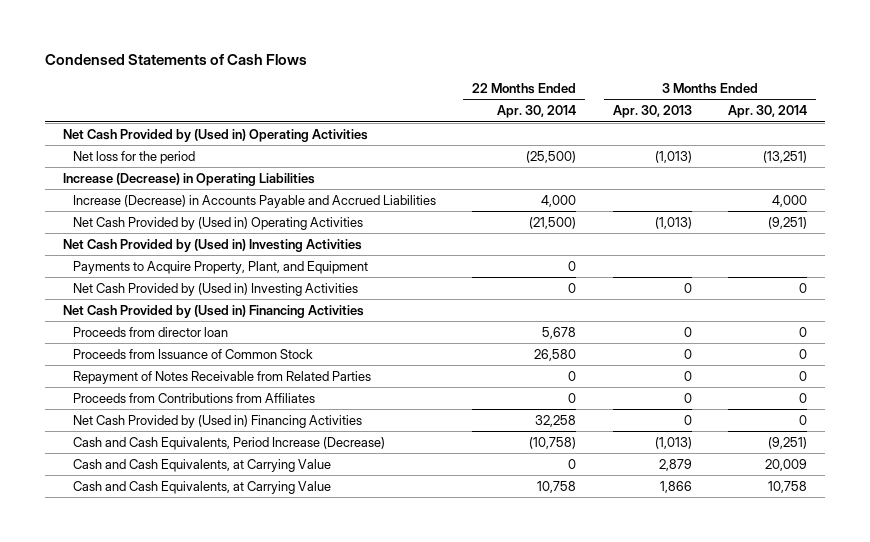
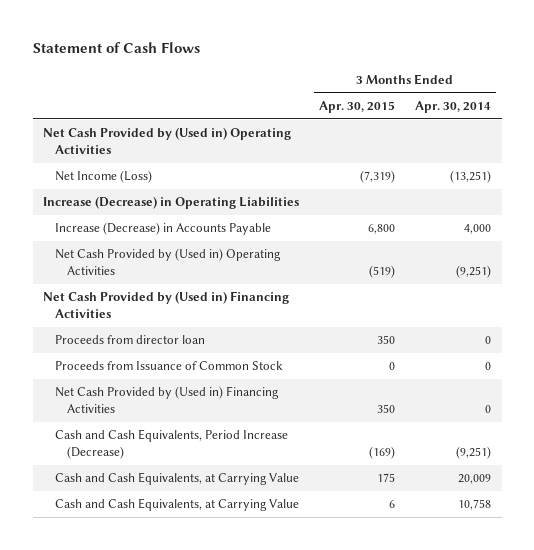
- Condensed Statements of Cash Flows
+ Statement of Cash Flows
- | 22 Months Ended Apr. 30, 2014 | 3 Months Ended Apr. 30, 2013 | 3 Months Ended Apr. 30, 2014
+ | 3 Months Ended Apr. 30, 2015 | 3 Months Ended Apr. 30, 2014
- Net loss for the period | (25,500) | (1,013) | (13,251)
+ Net Income (Loss) | (7,319) | (13,251)
- Increase (Decrease) in Accounts Payable and Accrued Liabilities | 4,000 | | 4,000
+ Increase (Decrease) in Accounts Payable | 6,800 | 4,000
- Net Cash Provided by (Used in) Investing Activities
- Payments to Acquire Property, Plant, and Equipment | 0 | |
- Net Cash Provided by (Used in) Investing Activities | 0 | 0 | 0
- Repayment of Notes Receivable from Related Parties | 0 | 0 | 0
- Proceeds from Contributions from Affiliates | 0 | 0 | 0

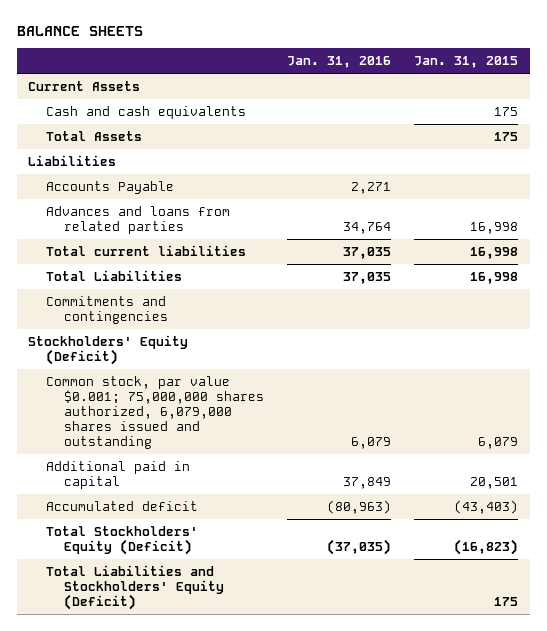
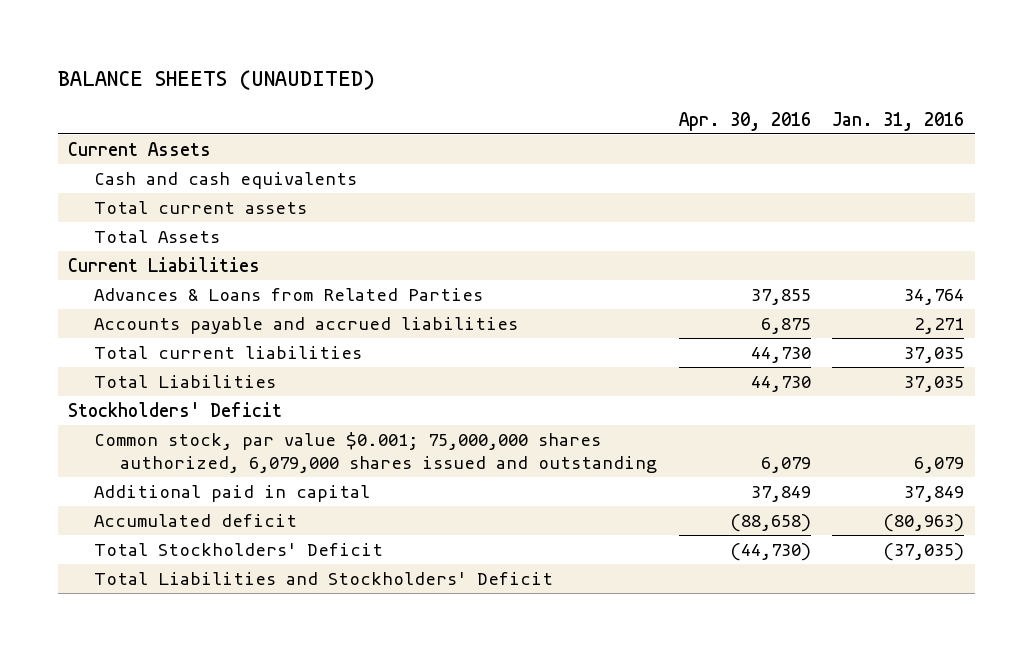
- BALANCE SHEETS
+ BALANCE SHEETS (UNAUDITED)
- | Jan. 31, 2016 | Jan. 31, 2015
+ | Apr. 30, 2016 | Jan. 31, 2016
+ Total current assets
- Liabilities
- Accounts Payable | 2,271 |
- Advances and loans from related parties | 34,764 | 16,998
+ Current Liabilities
+ Advances & Loans from Related Parties | 37,855 | 34,764
+ Accounts payable and accrued liabilities | 6,875 | 2,271
- Commitments and contingencies
- Stockholders' Equity (Deficit)
+ Stockholders' Deficit
- Total Stockholders' Equity (Deficit) | (37,035) | (16,823)
- Total Liabilities and Stockholders' Equity (Deficit) | | 175
+ Total Stockholders' Deficit | (44,730) | (37,035)
+ Total Liabilities and Stockholders' Deficit

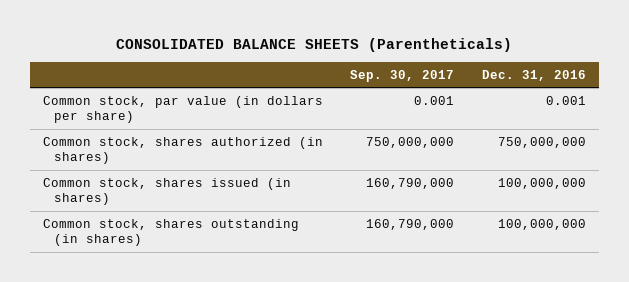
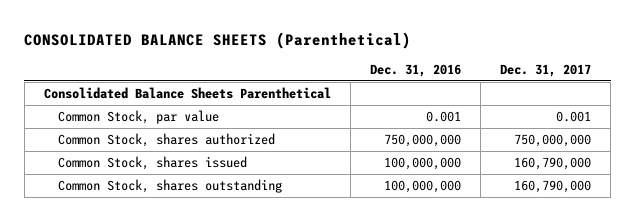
- CONSOLIDATED BALANCE SHEETS (Parentheticals)
+ CONSOLIDATED BALANCE SHEETS (Parenthetical)
- | Sep. 30, 2017 | Dec. 31, 2016
+ | Dec. 31, 2016 | Dec. 31, 2017
- Common stock, par value (in dollars per share) | 0.001 | 0.001
- Common stock, shares authorized (in shares) | 750,000,000 | 750,000,000
- Common stock, shares issued (in shares) | 160,790,000 | 100,000,000
- Common stock, shares outstanding (in shares) | 160,790,000 | 100,000,000
+ Consolidated Balance Sheets Parenthetical
+ Common Stock, par value | 0.001 | 0.001
+ Common Stock, shares authorized | 750,000,000 | 750,000,000
+ Common Stock, shares issued | 100,000,000 | 160,790,000
+ Common Stock, shares outstanding | 100,000,000 | 160,790,000

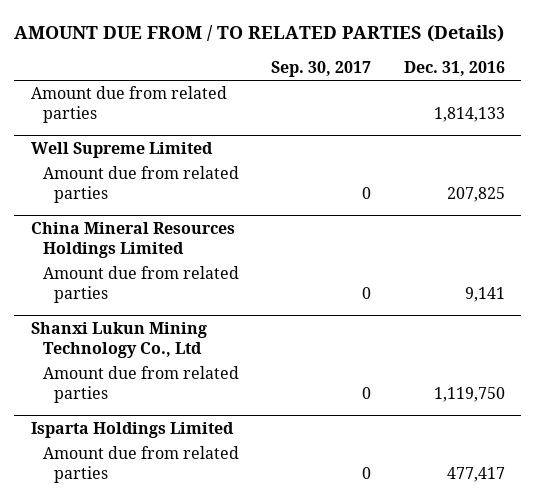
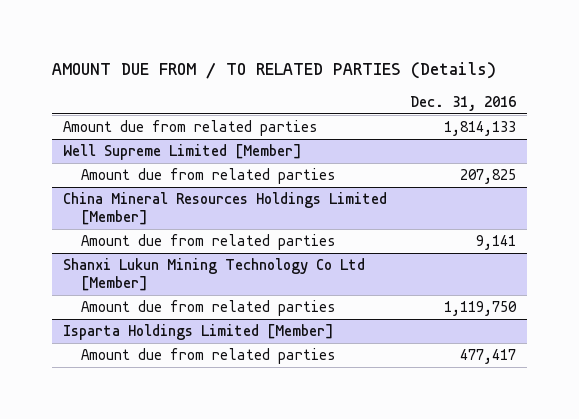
- | Sep. 30, 2017 | Dec. 31, 2016
+ | Dec. 31, 2016
- Well Supreme Limited
+ Well Supreme Limited [Member]
- China Mineral Resources Holdings Limited
+ China Mineral Resources Holdings Limited [Member]
- Shanxi Lukun Mining Technology Co., Ltd
+ Shanxi Lukun Mining Technology Co Ltd [Member]
- Isparta Holdings Limited
+ Isparta Holdings Limited [Member]

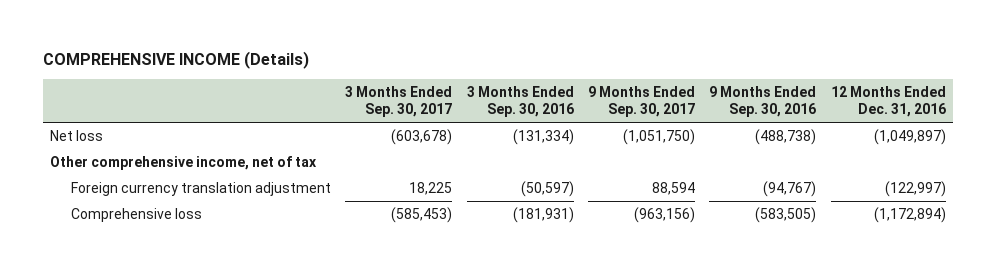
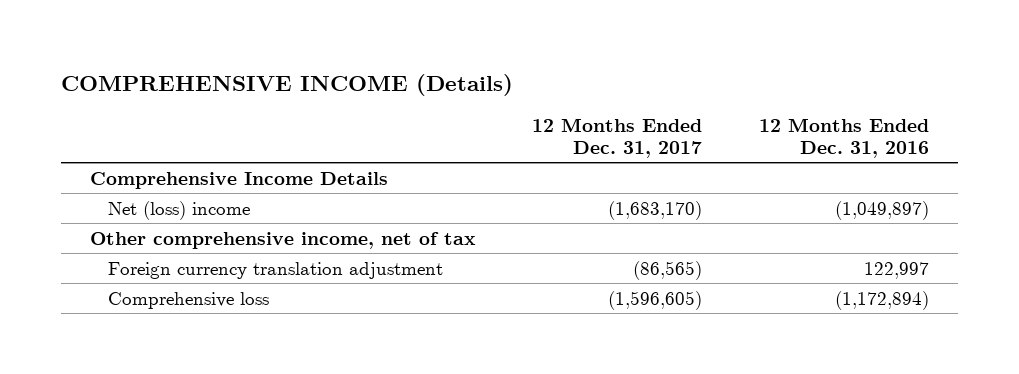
- | 3 Months Ended Sep. 30, 2017 | 3 Months Ended Sep. 30, 2016 | 9 Months Ended Sep. 30, 2017 | 9 Months Ended Sep. 30, 2016 | 12 Months Ended Dec. 31, 2016
+ | 12 Months Ended Dec. 31, 2017 | 12 Months Ended Dec. 31, 2016
- Net loss | (603,678) | (131,334) | (1,051,750) | (488,738) | (1,049,897)
+ Comprehensive Income Details
+ Net (loss) income | (1,683,170) | (1,049,897)
- Foreign currency translation adjustment | 18,225 | (50,597) | 88,594 | (94,767) | (122,997)
+ Foreign currency translation adjustment | (86,565) | 122,997

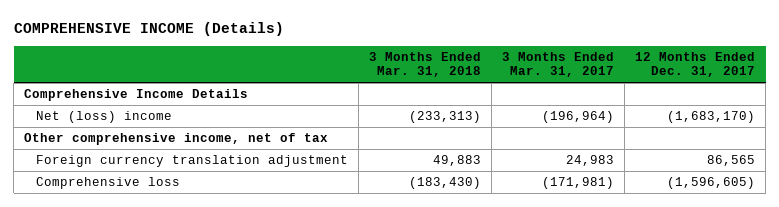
- | 12 Months Ended Dec. 31, 2017 | 12 Months Ended Dec. 31, 2016
+ | 3 Months Ended Mar. 31, 2018 | 3 Months Ended Mar. 31, 2017 | 12 Months Ended Dec. 31, 2017
- Foreign currency translation adjustment | (86,565) | 122,997
+ Foreign currency translation adjustment | 49,883 | 24,983 | 86,565

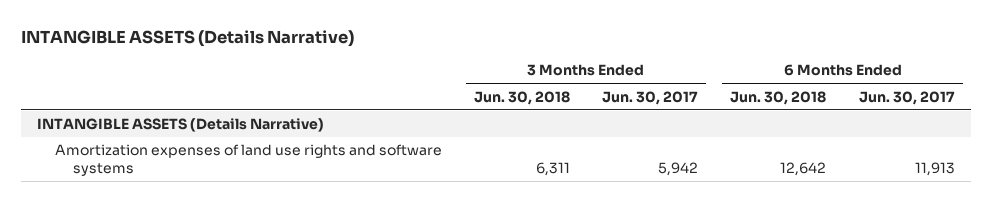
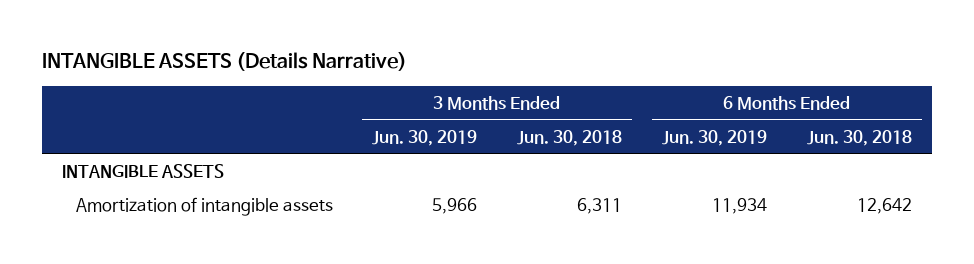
- | 3 Months Ended Jun. 30, 2018 | 3 Months Ended Jun. 30, 2017 | 6 Months Ended Jun. 30, 2018 | 6 Months Ended Jun. 30, 2017
+ | 3 Months Ended Jun. 30, 2019 | 3 Months Ended Jun. 30, 2018 | 6 Months Ended Jun. 30, 2019 | 6 Months Ended Jun. 30, 2018
- INTANGIBLE ASSETS (Details Narrative)
- Amortization expenses of land use rights and software systems | 6,311 | 5,942 | 12,642 | 11,913
+ INTANGIBLE ASSETS
+ Amortization of intangible assets | 5,966 | 6,311 | 11,934 | 12,642

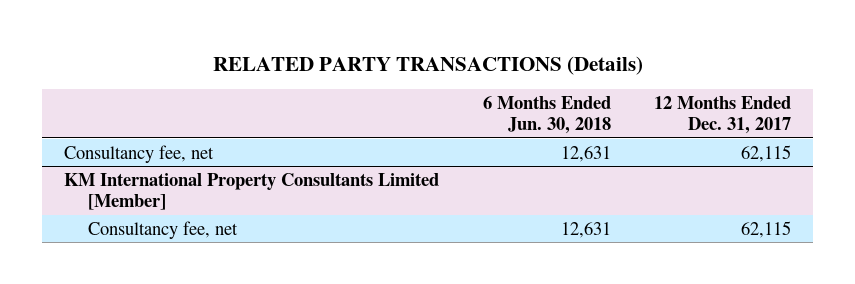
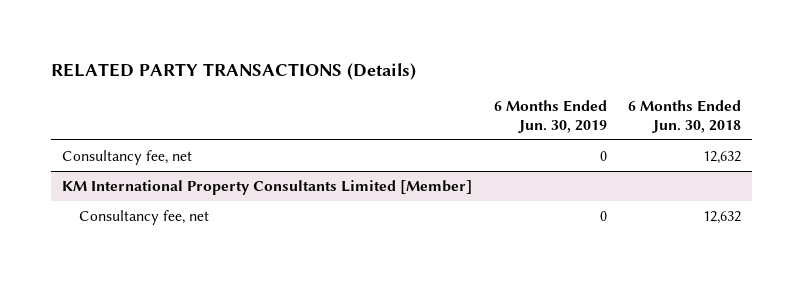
- | 6 Months Ended Jun. 30, 2018 | 12 Months Ended Dec. 31, 2017
+ | 6 Months Ended Jun. 30, 2019 | 6 Months Ended Jun. 30, 2018
- Consultancy fee, net | 12,631 | 62,115
+ Consultancy fee, net | 0 | 12,632
@ KM International Property Consultants Limited [Member]
- Consultancy fee, net | 12,631 | 62,115
+ Consultancy fee, net | 0 | 12,632

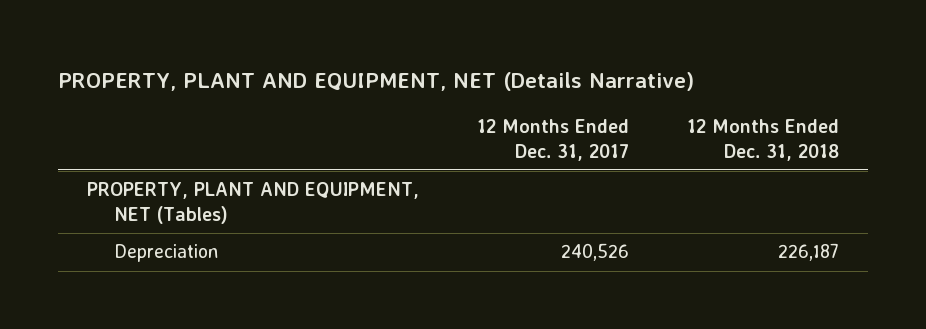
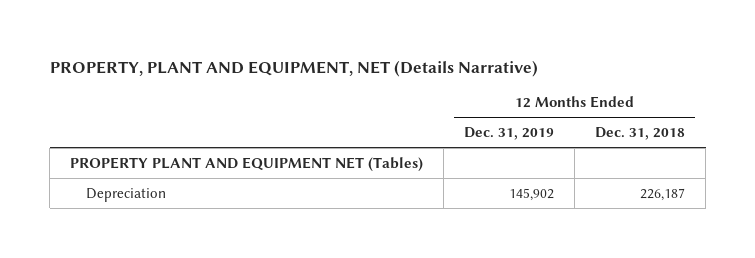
- | 12 Months Ended Dec. 31, 2017 | 12 Months Ended Dec. 31, 2018
+ | 12 Months Ended Dec. 31, 2019 | 12 Months Ended Dec. 31, 2018
- PROPERTY, PLANT AND EQUIPMENT, NET (Tables)
+ PROPERTY PLANT AND EQUIPMENT NET (Tables)

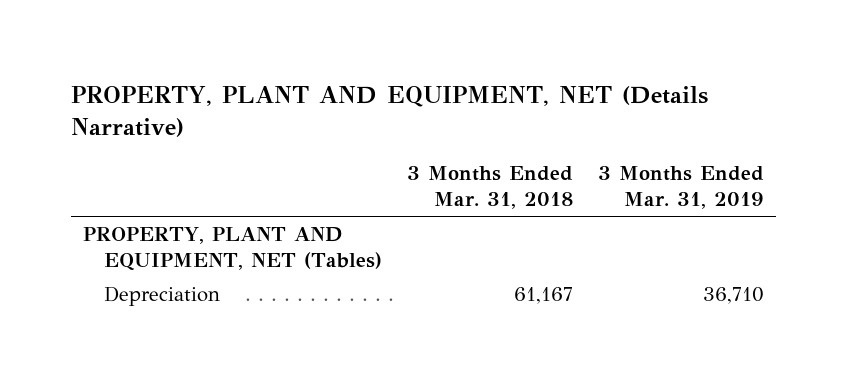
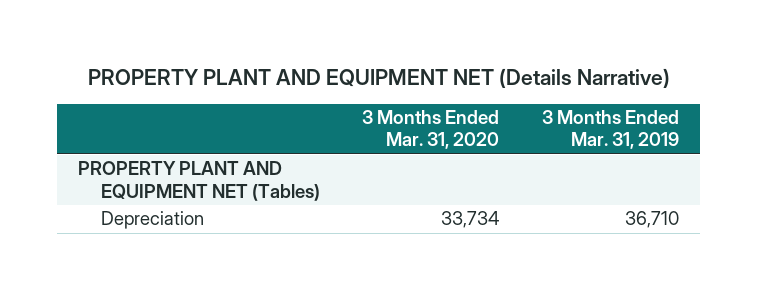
- PROPERTY, PLANT AND EQUIPMENT, NET (Details Narrative)
+ PROPERTY PLANT AND EQUIPMENT NET (Details Narrative)
- | 3 Months Ended Mar. 31, 2018 | 3 Months Ended Mar. 31, 2019
+ | 3 Months Ended Mar. 31, 2020 | 3 Months Ended Mar. 31, 2019
- PROPERTY, PLANT AND EQUIPMENT, NET (Tables)
+ PROPERTY PLANT AND EQUIPMENT NET (Tables)

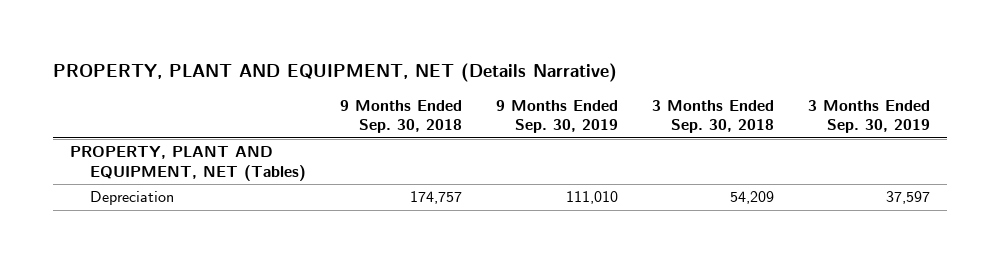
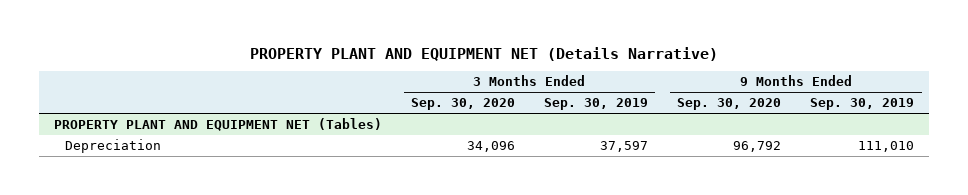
- PROPERTY, PLANT AND EQUIPMENT, NET (Details Narrative)
+ PROPERTY PLANT AND EQUIPMENT NET (Details Narrative)
- | 9 Months Ended Sep. 30, 2018 | 9 Months Ended Sep. 30, 2019 | 3 Months Ended Sep. 30, 2018 | 3 Months Ended Sep. 30, 2019
+ | 3 Months Ended Sep. 30, 2020 | 3 Months Ended Sep. 30, 2019 | 9 Months Ended Sep. 30, 2020 | 9 Months Ended Sep. 30, 2019
- PROPERTY, PLANT AND EQUIPMENT, NET (Tables)
+ PROPERTY PLANT AND EQUIPMENT NET (Tables)

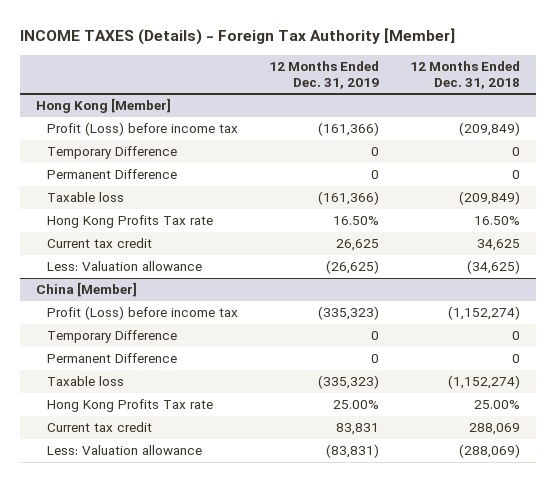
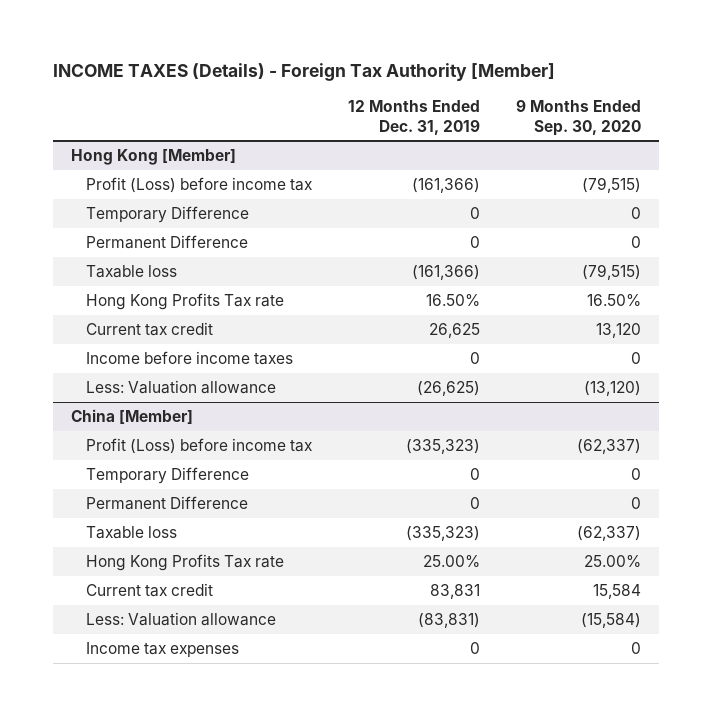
- | 12 Months Ended Dec. 31, 2019 | 12 Months Ended Dec. 31, 2018
+ | 12 Months Ended Dec. 31, 2019 | 9 Months Ended Sep. 30, 2020
@ Hong Kong [Member]
+ Income before income taxes | 0 | 0
@ China [Member]
+ Income tax expenses | 0 | 0

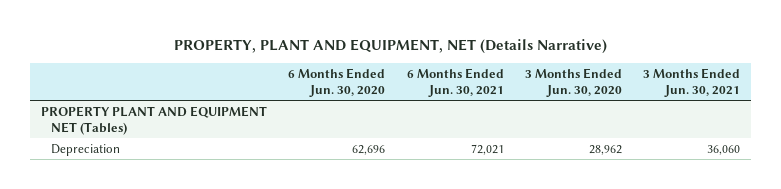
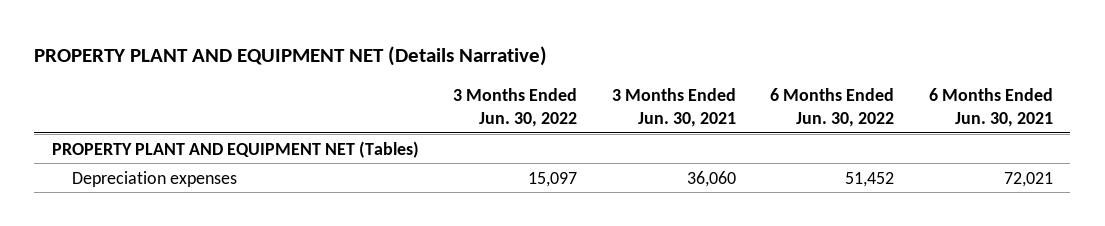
- PROPERTY, PLANT AND EQUIPMENT, NET (Details Narrative)
+ PROPERTY PLANT AND EQUIPMENT NET (Details Narrative)
- | 6 Months Ended Jun. 30, 2020 | 6 Months Ended Jun. 30, 2021 | 3 Months Ended Jun. 30, 2020 | 3 Months Ended Jun. 30, 2021
+ | 3 Months Ended Jun. 30, 2022 | 3 Months Ended Jun. 30, 2021 | 6 Months Ended Jun. 30, 2022 | 6 Months Ended Jun. 30, 2021
- Depreciation | 62,696 | 72,021 | 28,962 | 36,060
+ Depreciation expenses | 15,097 | 36,060 | 51,452 | 72,021

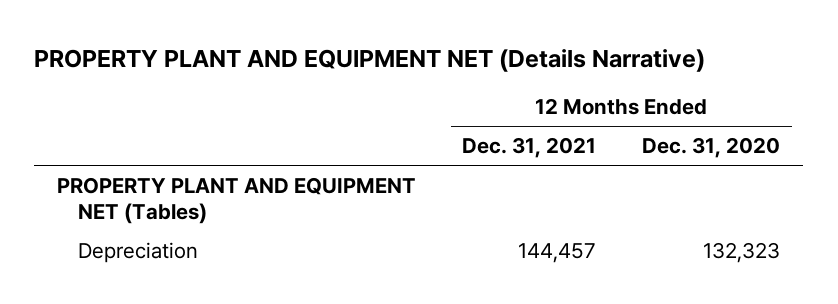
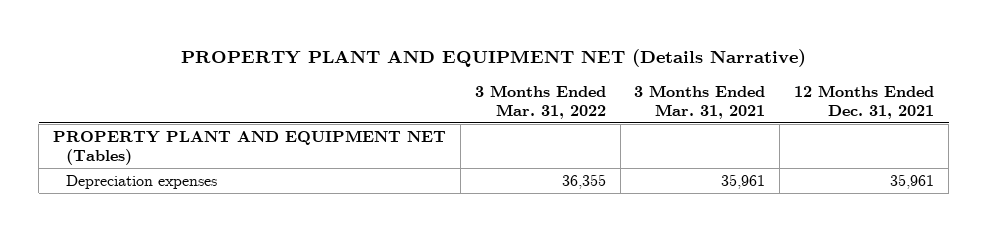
- | 12 Months Ended Dec. 31, 2021 | 12 Months Ended Dec. 31, 2020
+ | 3 Months Ended Mar. 31, 2022 | 3 Months Ended Mar. 31, 2021 | 12 Months Ended Dec. 31, 2021
- Depreciation | 144,457 | 132,323
+ Depreciation expenses | 36,355 | 35,961 | 35,961

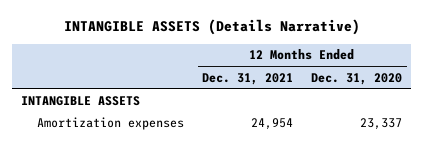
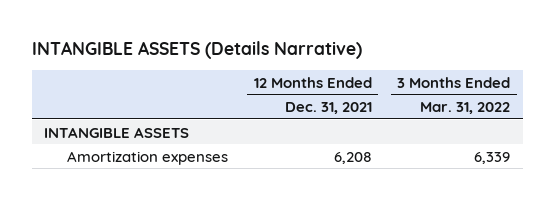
- | 12 Months Ended Dec. 31, 2021 | 12 Months Ended Dec. 31, 2020
+ | 12 Months Ended Dec. 31, 2021 | 3 Months Ended Mar. 31, 2022
- Amortization expenses | 24,954 | 23,337
+ Amortization expenses | 6,208 | 6,339

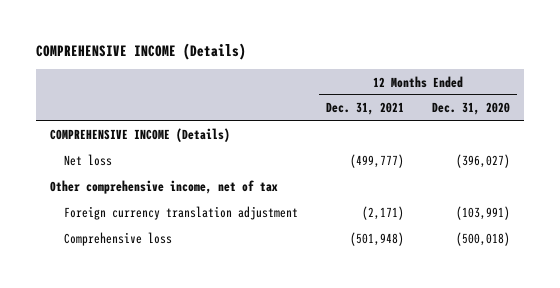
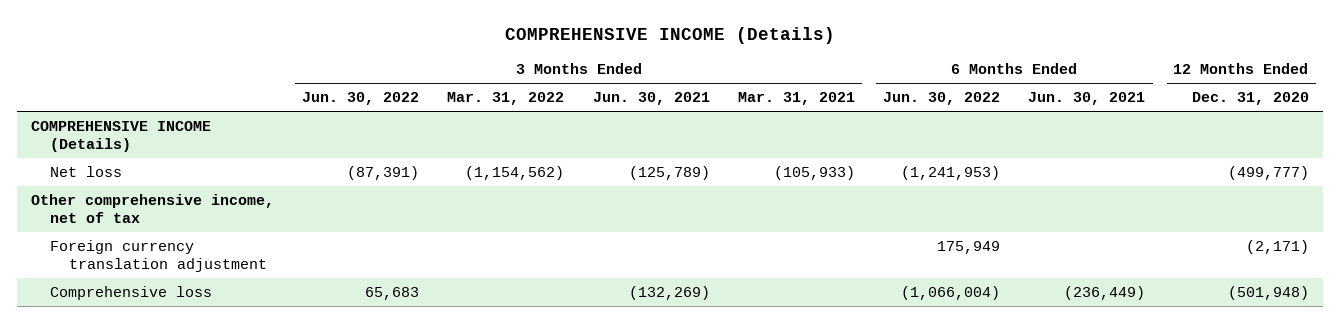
- | 12 Months Ended Dec. 31, 2021 | 12 Months Ended Dec. 31, 2020
+ | 3 Months Ended Jun. 30, 2022 | 3 Months Ended Mar. 31, 2022 | 3 Months Ended Jun. 30, 2021 | 3 Months Ended Mar. 31, 2021 | 6 Months Ended Jun. 30, 2022 | 6 Months Ended Jun. 30, 2021 | 12 Months Ended Dec. 31, 2020
- Net loss | (499,777) | (396,027)
+ Net loss | (87,391) | (1,154,562) | (125,789) | (105,933) | (1,241,953) | | (499,777)
- Foreign currency translation adjustment | (2,171) | (103,991)
- Comprehensive loss | (501,948) | (500,018)
+ Foreign currency translation adjustment | | | | | 175,949 | | (2,171)
+ Comprehensive loss | 65,683 | | (132,269) | | (1,066,004) | (236,449) | (501,948)

